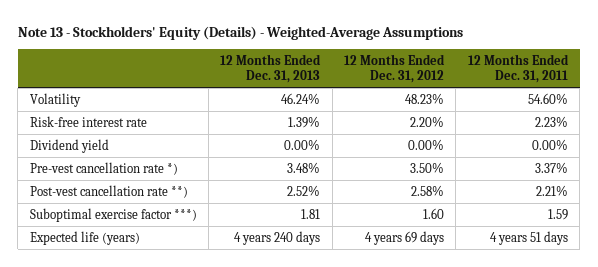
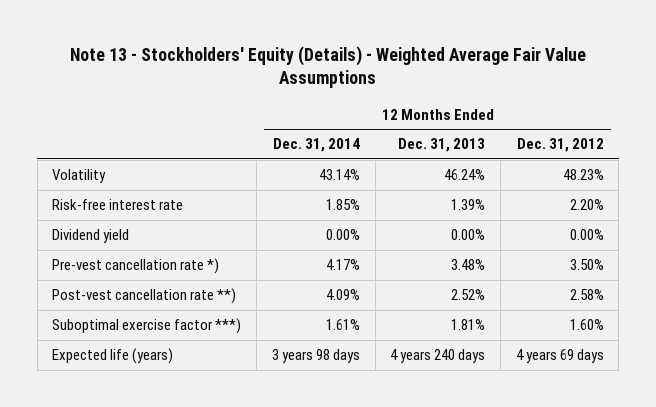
- Note 13 - Stockholders' Equity (Details) - Weighted-Average Assumptions
+ Note 13 - Stockholders' Equity (Details) - Weighted Average Fair Value Assumptions
- | 12 Months Ended Dec. 31, 2013 | 12 Months Ended Dec. 31, 2012 | 12 Months Ended Dec. 31, 2011
+ | 12 Months Ended Dec. 31, 2014 | 12 Months Ended Dec. 31, 2013 | 12 Months Ended Dec. 31, 2012
- Suboptimal exercise factor ***) | 1.81 | 1.60 | 1.59
+ Suboptimal exercise factor ***) | 1.61% | 1.81% | 1.60%

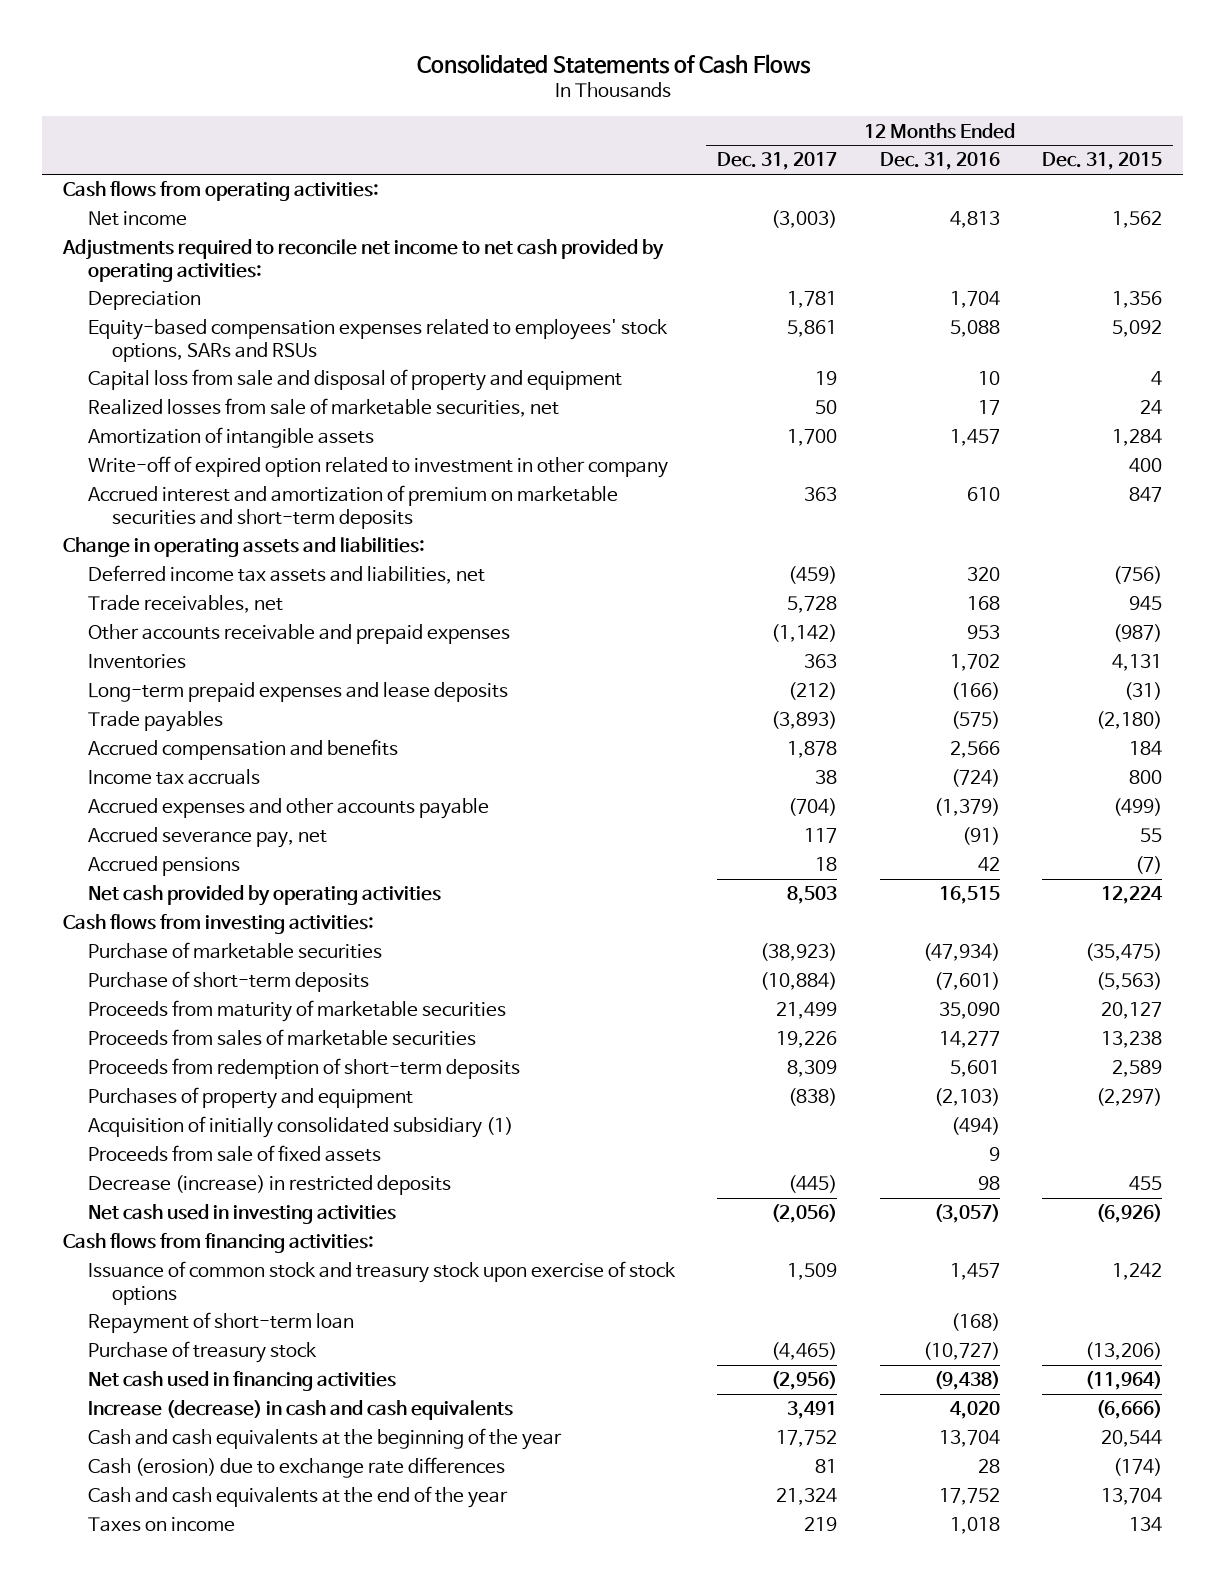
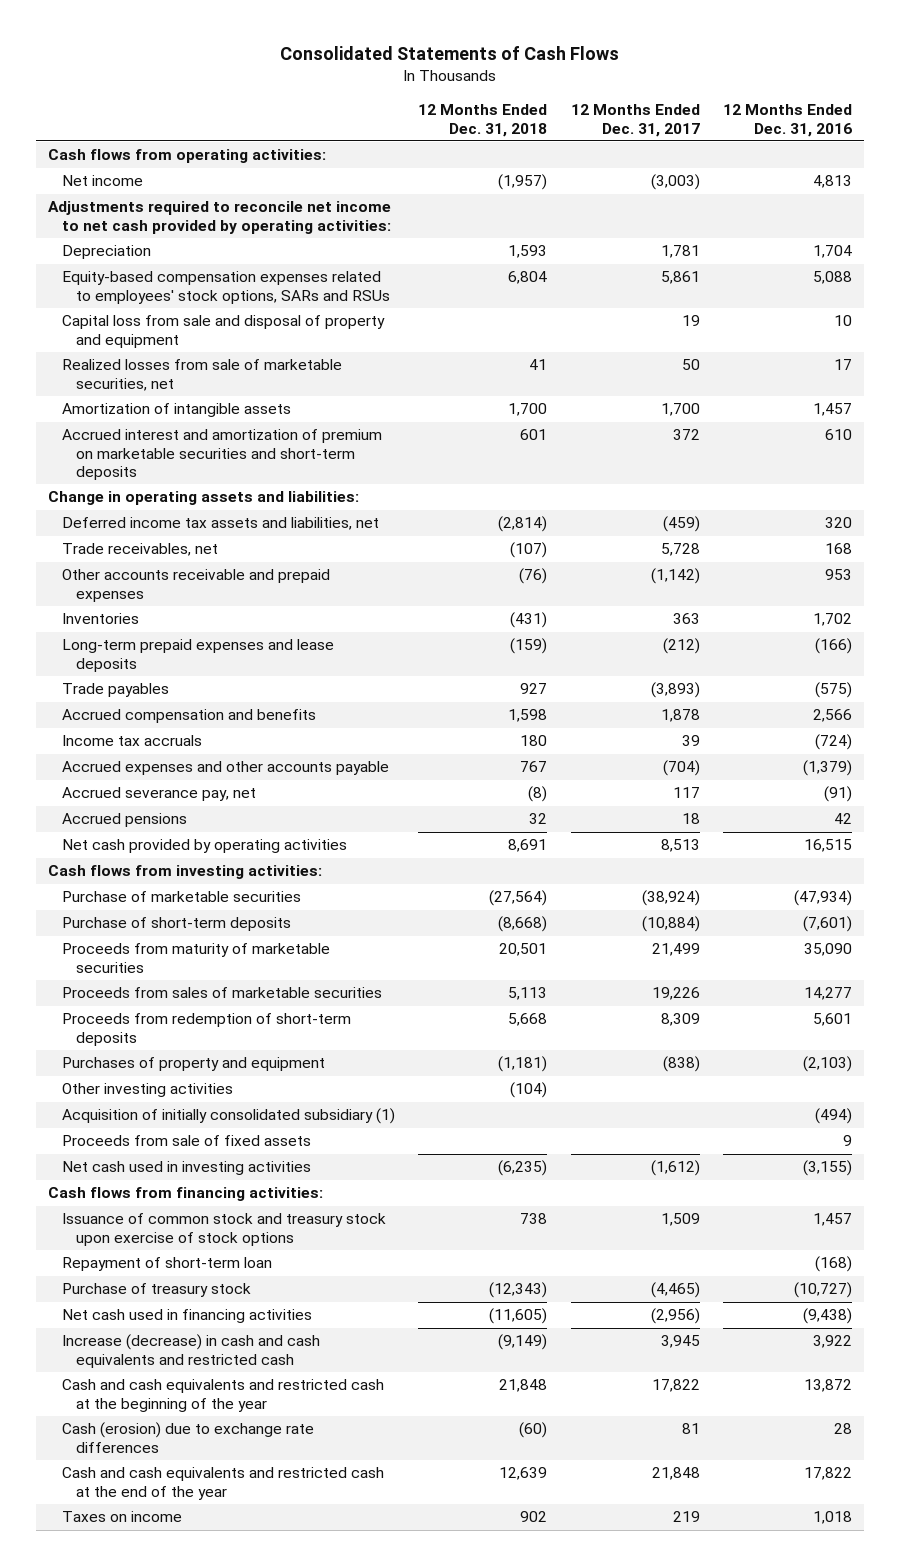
- | 12 Months Ended Dec. 31, 2017 | 12 Months Ended Dec. 31, 2016 | 12 Months Ended Dec. 31, 2015
+ | 12 Months Ended Dec. 31, 2018 | 12 Months Ended Dec. 31, 2017 | 12 Months Ended Dec. 31, 2016
- Write-off of expired option related to investment in other company | | | 400
- Accrued interest and amortization of premium on marketable securities and short-term deposits | 363 | 610 | 847
+ Accrued interest and amortization of premium on marketable securities and short-term deposits | 601 | 372 | 610
- Income tax accruals | 38 | (724) | 800
+ Income tax accruals | 180 | 39 | (724)
- Net cash provided by operating activities | 8,503 | 16,515 | 12,224
+ Net cash provided by operating activities | 8,691 | 8,513 | 16,515
- Purchase of marketable securities | (38,923) | (47,934) | (35,475)
+ Purchase of marketable securities | (27,564) | (38,924) | (47,934)
+ Other investing activities | (104) | |
- Decrease (increase) in restricted deposits | (445) | 98 | 455
- Net cash used in investing activities | (2,056) | (3,057) | (6,926)
+ Net cash used in investing activities | (6,235) | (1,612) | (3,155)
- Increase (decrease) in cash and cash equivalents | 3,491 | 4,020 | (6,666)
- Cash and cash equivalents at the beginning of the year | 17,752 | 13,704 | 20,544
+ Increase (decrease) in cash and cash equivalents and restricted cash | (9,149) | 3,945 | 3,922
+ Cash and cash equivalents and restricted cash at the beginning of the year | 21,848 | 17,822 | 13,872
- Cash and cash equivalents at the end of the year | 21,324 | 17,752 | 13,704
+ Cash and cash equivalents and restricted cash at the end of the year | 12,639 | 21,848 | 17,822

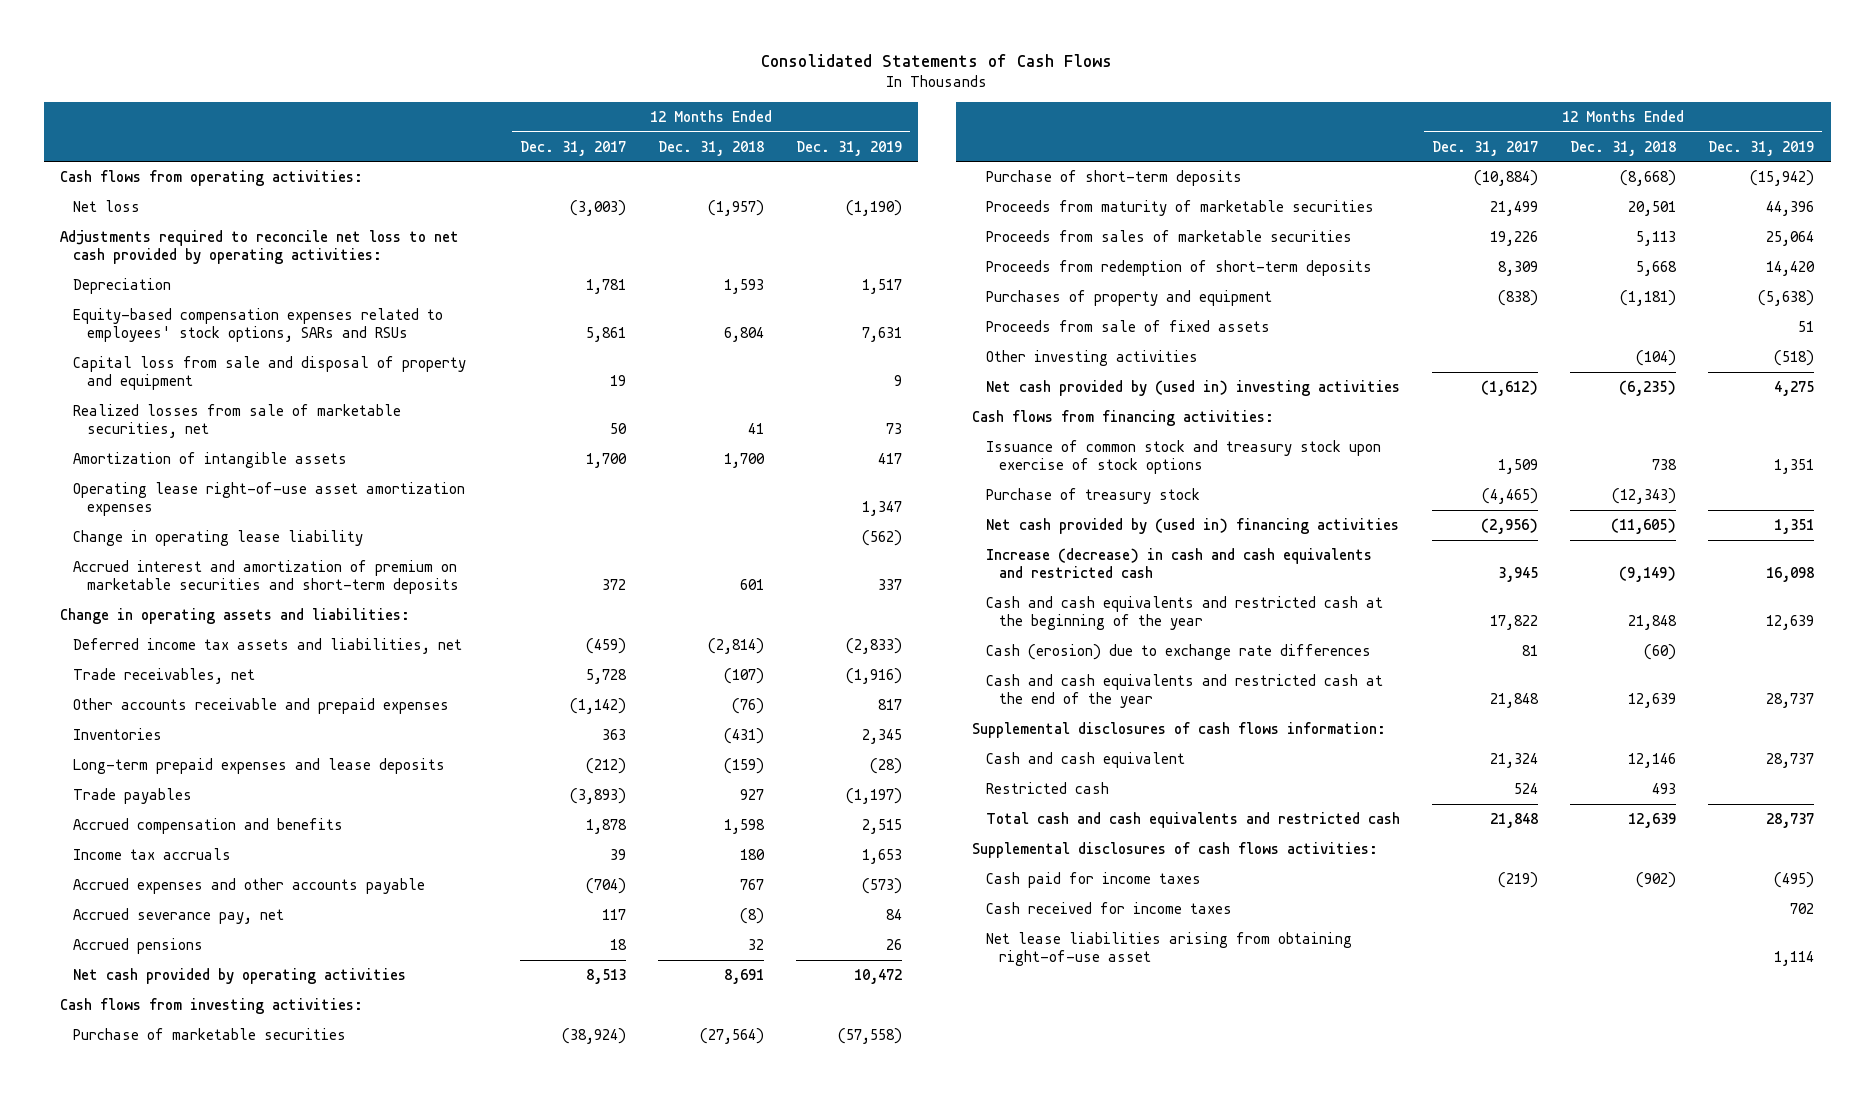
- | 12 Months Ended Dec. 31, 2018 | 12 Months Ended Dec. 31, 2017 | 12 Months Ended Dec. 31, 2016
+ | 12 Months Ended Dec. 31, 2017 | 12 Months Ended Dec. 31, 2018 | 12 Months Ended Dec. 31, 2019
- Net income | (1,957) | (3,003) | 4,813
- Adjustments required to reconcile net income to net cash provided by operating activities:
+ Net loss | (3,003) | (1,957) | (1,190)
+ Adjustments required to reconcile net loss to net cash provided by operating activities:
+ Operating lease right-of-use asset amortization expenses | | | 1,347
+ Change in operating lease liability | | | (562)
- Acquisition of initially consolidated subsidiary (1) | | | (494)
- Net cash used in investing activities | (6,235) | (1,612) | (3,155)
moved down: Other investing activities | | (104) | (518)
+ Net cash provided by (used in) investing activities | (1,612) | (6,235) | 4,275
- Repayment of short-term loan | | | (168)
- Net cash used in financing activities | (11,605) | (2,956) | (9,438)
+ Net cash provided by (used in) financing activities | (2,956) | (11,605) | 1,351
- Taxes on income | 902 | 219 | 1,018
+ Supplemental disclosures of cash flows information:
+ Cash and cash equivalent | 21,324 | 12,146 | 28,737
+ Restricted cash | 524 | 493 |
+ Total cash and cash equivalents and restricted cash | 21,848 | 12,639 | 28,737
+ Supplemental disclosures of cash flows activities:
+ Cash paid for income taxes | (219) | (902) | (495)
+ Cash received for income taxes | | | 702
+ Net lease liabilities arising from obtaining right-of-use asset | | | 1,114

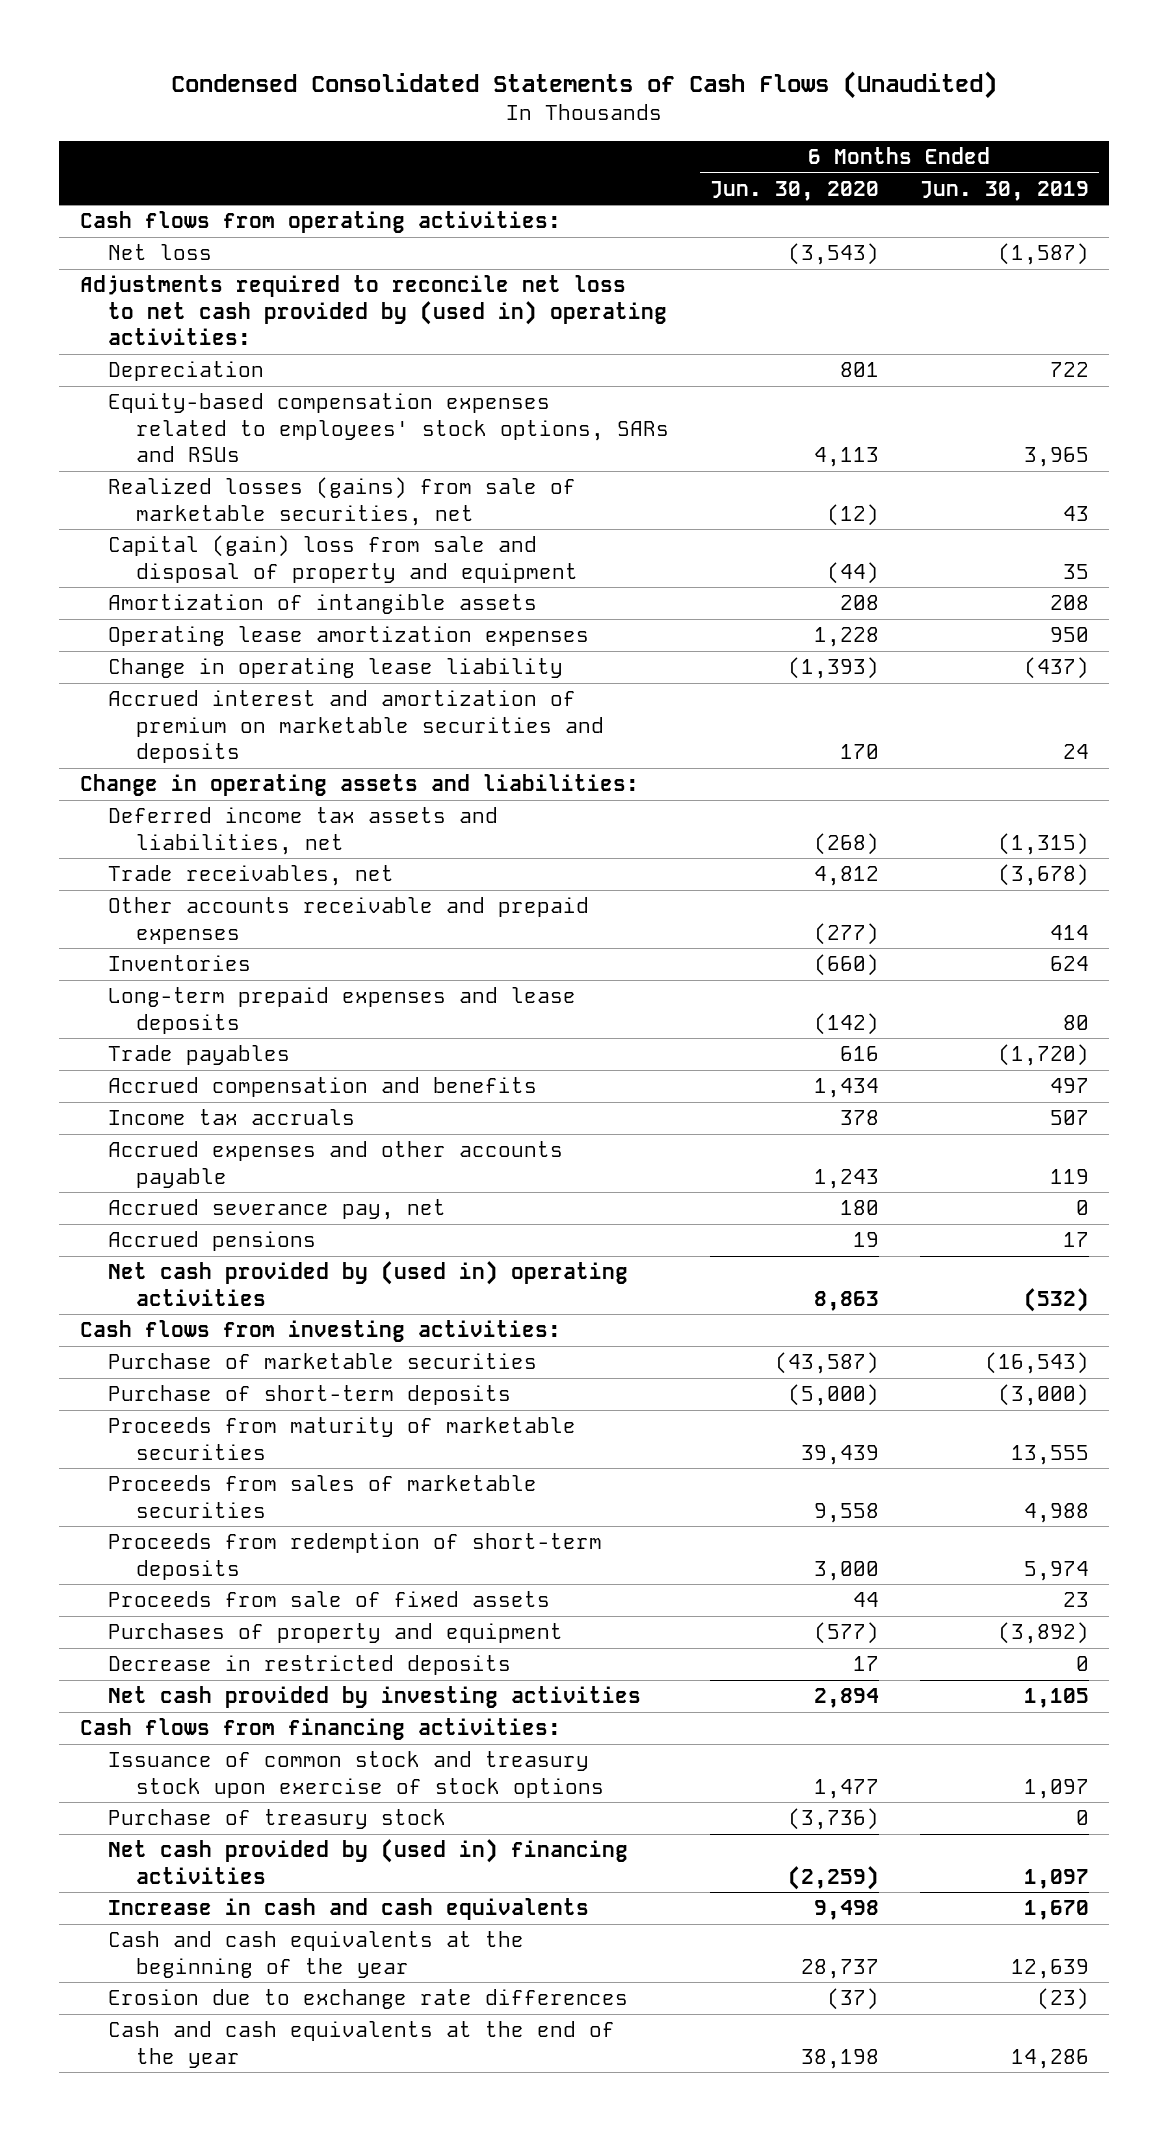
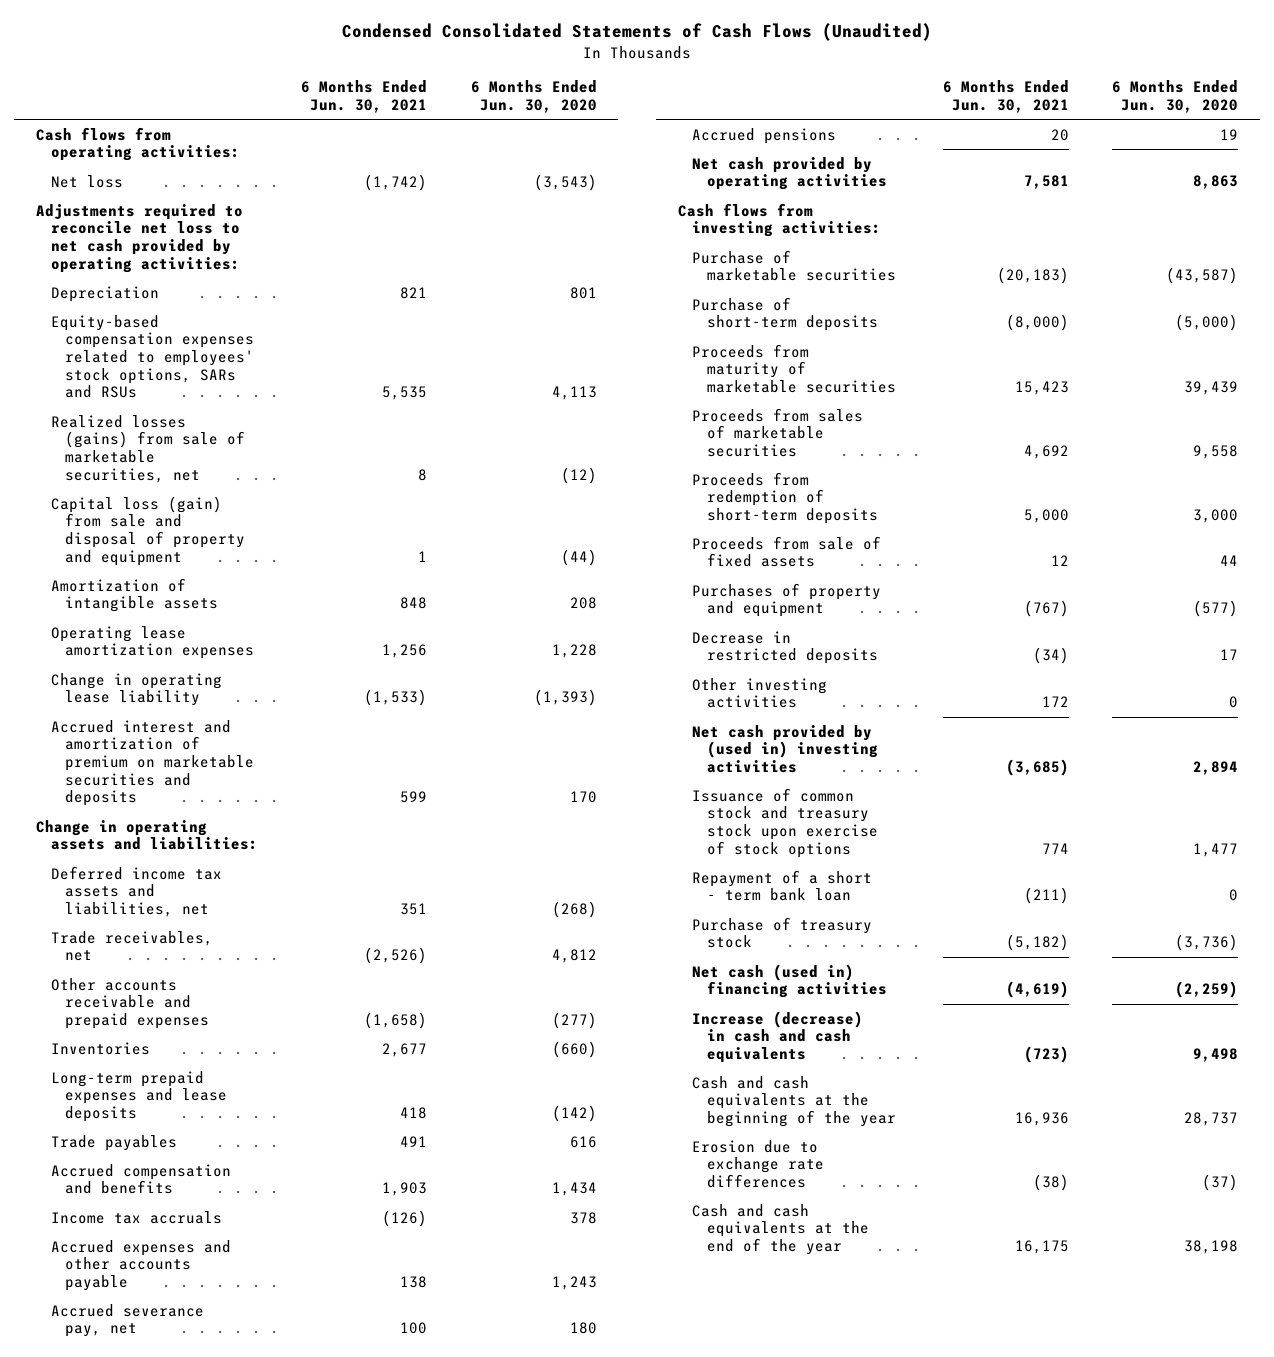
- | 6 Months Ended Jun. 30, 2020 | 6 Months Ended Jun. 30, 2019
+ | 6 Months Ended Jun. 30, 2021 | 6 Months Ended Jun. 30, 2020
- Adjustments required to reconcile net loss to net cash provided by (used in) operating activities:
+ Adjustments required to reconcile net loss to net cash provided by operating activities:
- Capital (gain) loss from sale and disposal of property and equipment | (44) | 35
+ Capital loss (gain) from sale and disposal of property and equipment | 1 | (44)
- Net cash provided by (used in) operating activities | 8,863 | (532)
+ Net cash provided by operating activities | 7,581 | 8,863
- Net cash provided by investing activities | 2,894 | 1,105
- Cash flows from financing activities:
+ Other investing activities | 172 | 0
+ Net cash provided by (used in) investing activities | (3,685) | 2,894
+ Repayment of a short - term bank loan | (211) | 0
- Net cash provided by (used in) financing activities | (2,259) | 1,097
- Increase in cash and cash equivalents | 9,498 | 1,670
+ Net cash (used in) financing activities | (4,619) | (2,259)
+ Increase (decrease) in cash and cash equivalents | (723) | 9,498

